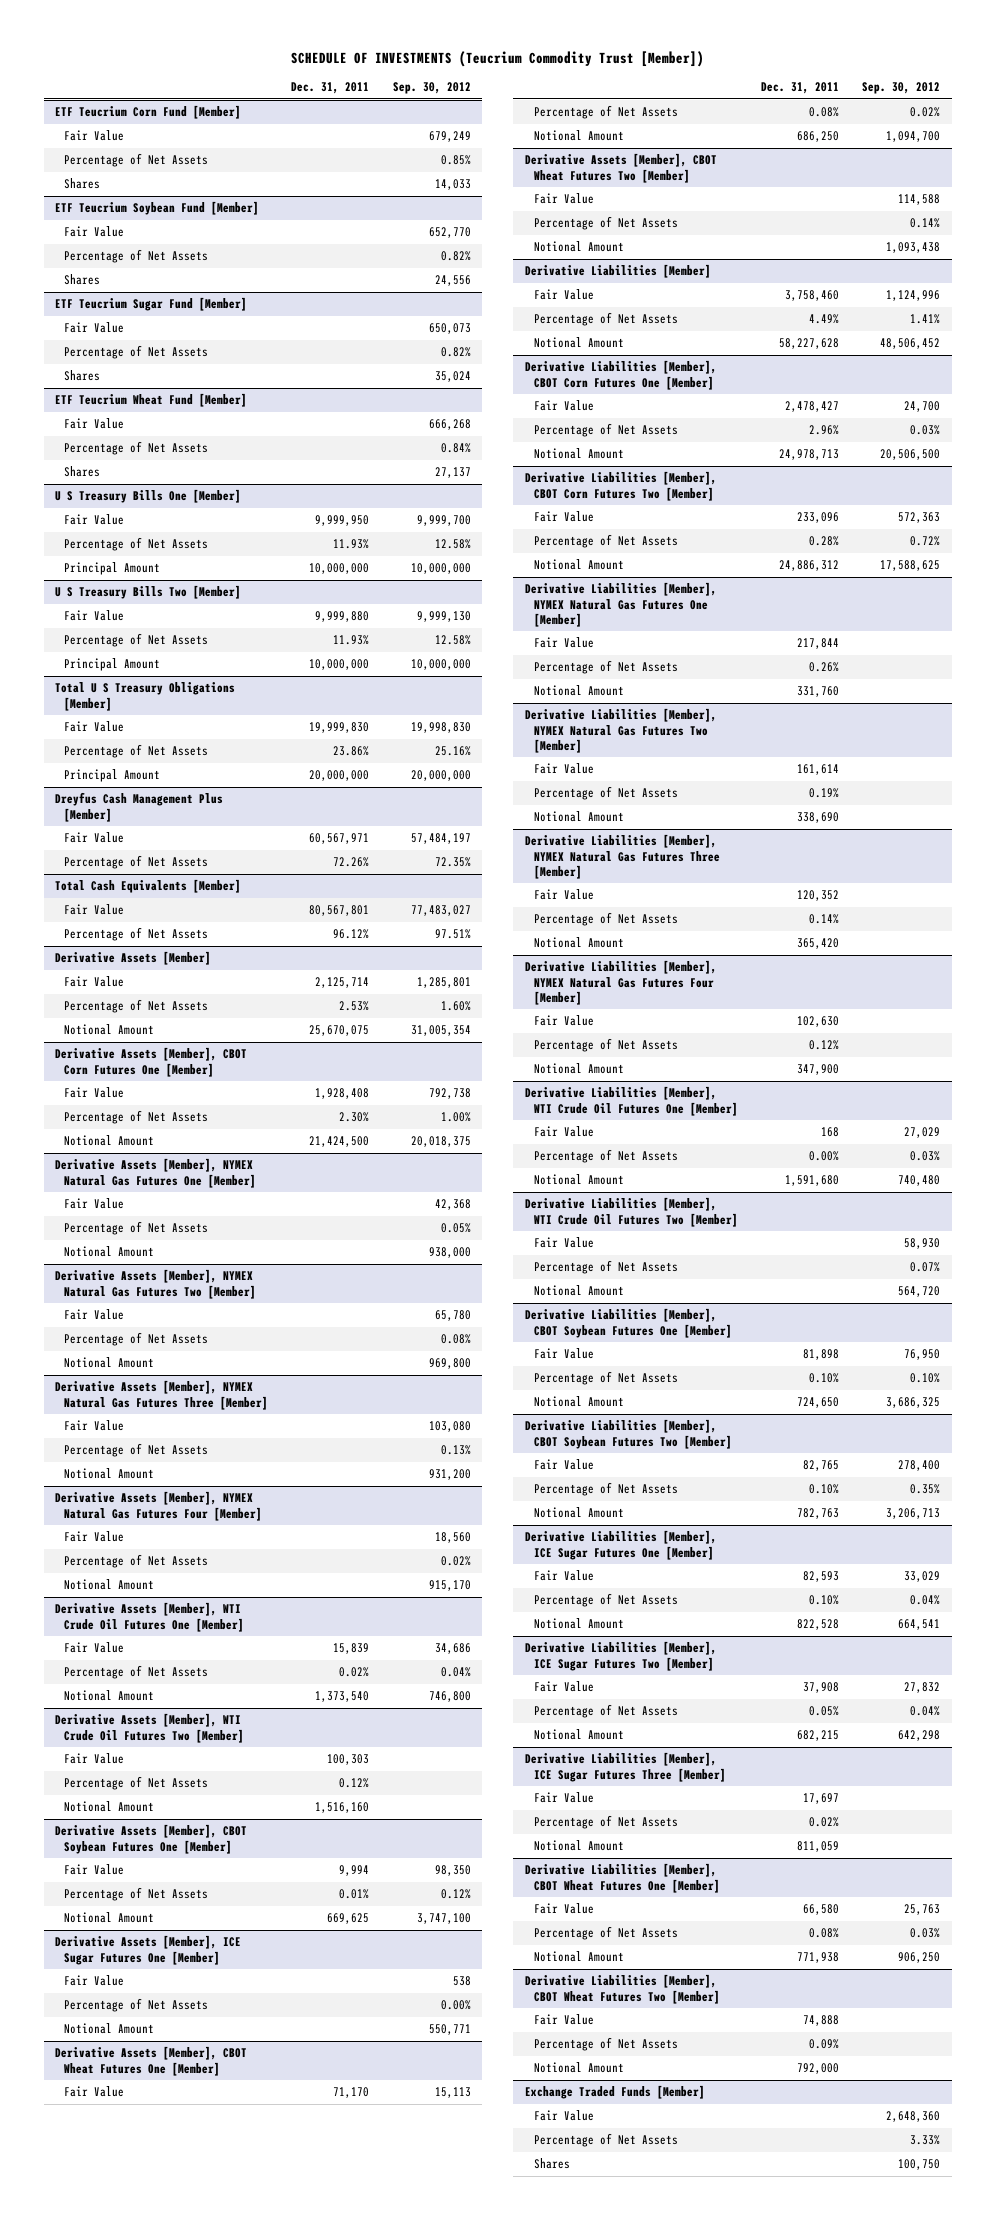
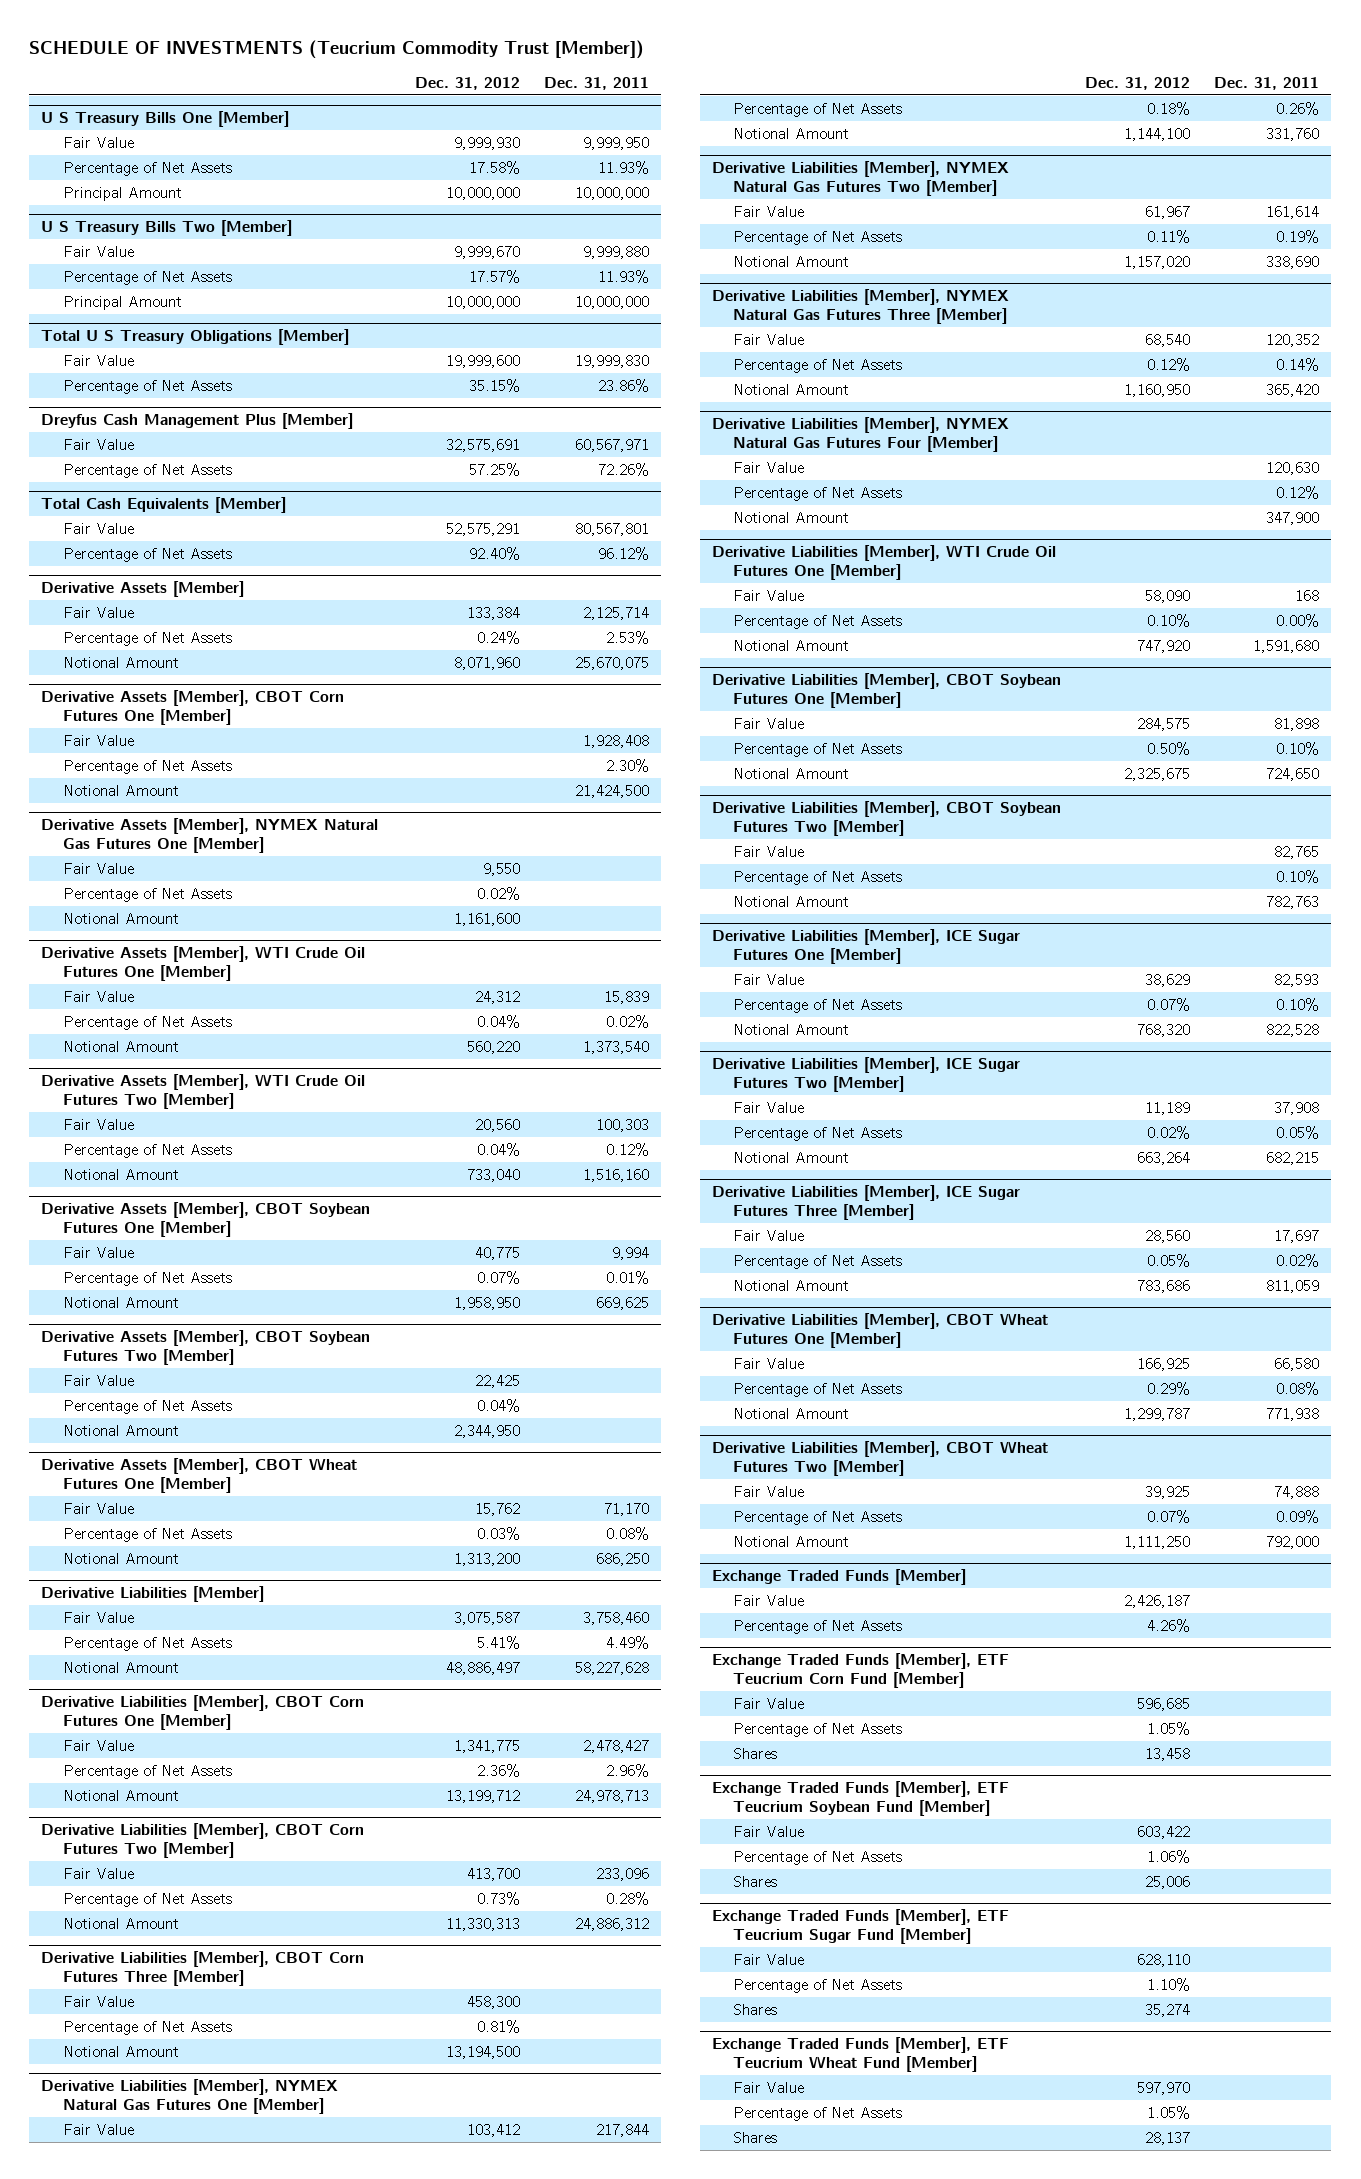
- | Dec. 31, 2011 | Sep. 30, 2012
+ | Dec. 31, 2012 | Dec. 31, 2011
- ETF Teucrium Corn Fund [Member]
- Fair Value | | 679,249
- Percentage of Net Assets | | 0.85%
- Shares | | 14,033
- ETF Teucrium Soybean Fund [Member]
- Fair Value | | 652,770
- Percentage of Net Assets | | 0.82%
- Shares | | 24,556
- ETF Teucrium Sugar Fund [Member]
- Fair Value | | 650,073
- Percentage of Net Assets | | 0.82%
- Shares | | 35,024
- ETF Teucrium Wheat Fund [Member]
- Fair Value | | 666,268
- Percentage of Net Assets | | 0.84%
- Shares | | 27,137
@ Total U S Treasury Obligations [Member]
- Principal Amount | 20,000,000 | 20,000,000
- Derivative Assets [Member], NYMEX Natural Gas Futures Two [Member]
- Fair Value | | 65,780
- Percentage of Net Assets | | 0.08%
- Notional Amount | | 969,800
- Derivative Assets [Member], NYMEX Natural Gas Futures Three [Member]
- Fair Value | | 103,080
- Percentage of Net Assets | | 0.13%
- Notional Amount | | 931,200
- Derivative Assets [Member], NYMEX Natural Gas Futures Four [Member]
- Fair Value | | 18,560
- Percentage of Net Assets | | 0.02%
- Notional Amount | | 915,170
- Derivative Assets [Member], ICE Sugar Futures One [Member]
+ Derivative Assets [Member], CBOT Soybean Futures Two [Member]
- Derivative Assets [Member], CBOT Wheat Futures Two [Member]
- Fair Value | | 114,588
- Percentage of Net Assets | | 0.14%
- Notional Amount | | 1,093,438
+ Derivative Liabilities [Member], CBOT Corn Futures Three [Member]
+ Fair Value | 458,300 |
+ Percentage of Net Assets | 0.81% |
+ Notional Amount | 13,194,500 |
@ Derivative Liabilities [Member], NYMEX Natural Gas Futures Four [Member]
- Fair Value | 102,630 |
+ Fair Value | | 120,630
- Derivative Liabilities [Member], WTI Crude Oil Futures Two [Member]
- Fair Value | | 58,930
- Percentage of Net Assets | | 0.07%
- Notional Amount | | 564,720
+ Exchange Traded Funds [Member], ETF Teucrium Corn Fund [Member]
+ Fair Value | 596,685 |
+ Percentage of Net Assets | 1.05% |
+ Exchange Traded Funds [Member], ETF Teucrium Soybean Fund [Member]
+ Fair Value | 603,422 |
+ Percentage of Net Assets | 1.06% |
+ Shares | 25,006 |
+ Exchange Traded Funds [Member], ETF Teucrium Sugar Fund [Member]
+ Fair Value | 628,110 |
+ Percentage of Net Assets | 1.10% |
+ Shares | 35,274 |
+ Exchange Traded Funds [Member], ETF Teucrium Wheat Fund [Member]
+ Fair Value | 597,970 |
+ Percentage of Net Assets | 1.05% |
+ Shares | 28,137 |

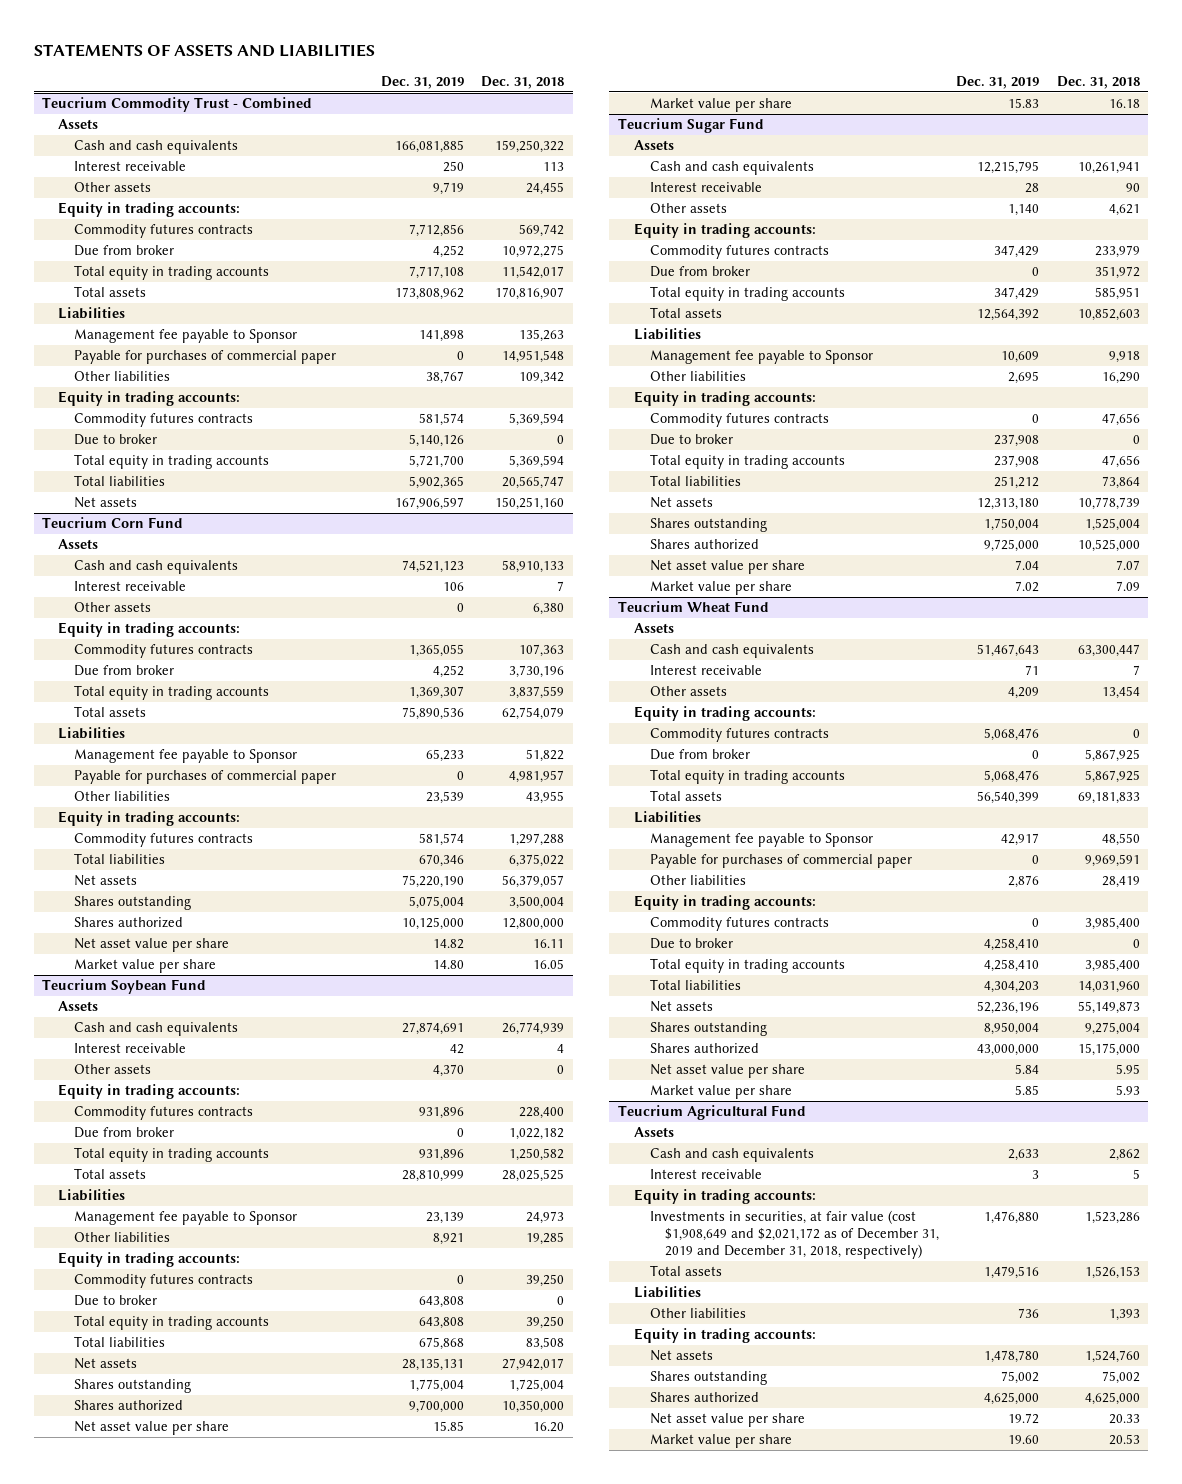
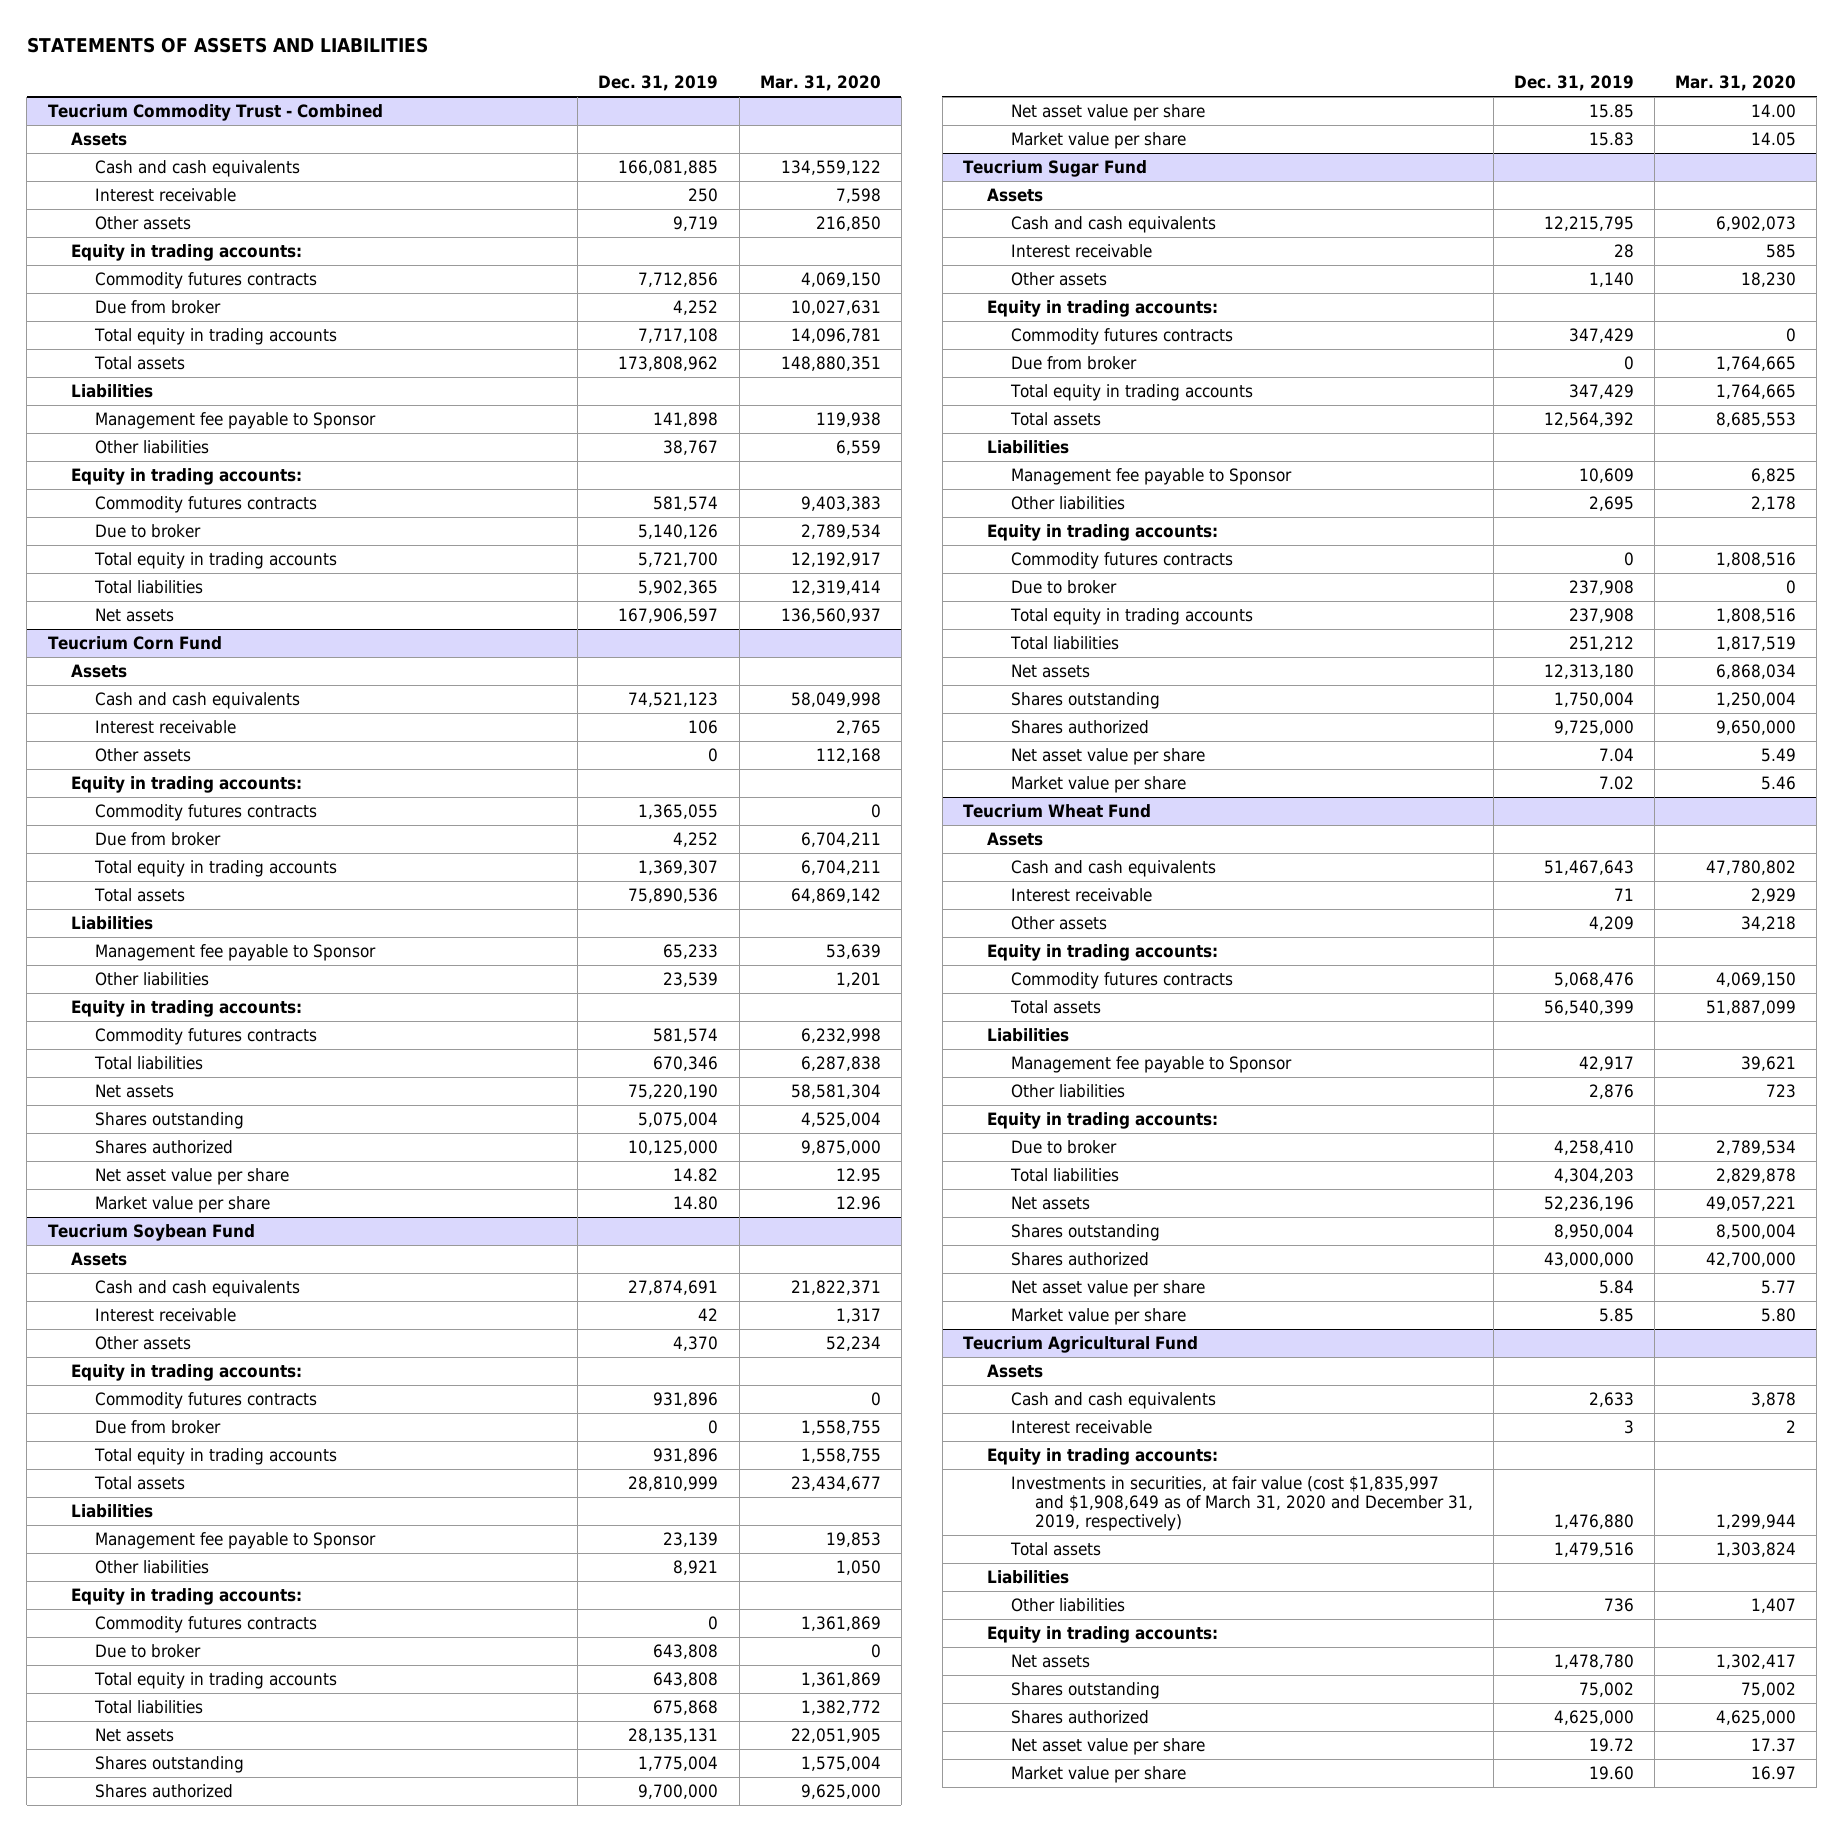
- | Dec. 31, 2019 | Dec. 31, 2018
+ | Dec. 31, 2019 | Mar. 31, 2020
@ Teucrium Commodity Trust - Combined
- Payable for purchases of commercial paper | 0 | 14,951,548
@ Teucrium Corn Fund
- Payable for purchases of commercial paper | 0 | 4,981,957
@ Teucrium Wheat Fund
- Due from broker | 0 | 5,867,925
- Total equity in trading accounts | 5,068,476 | 5,867,925
- Payable for purchases of commercial paper | 0 | 9,969,591
- Commodity futures contracts | 0 | 3,985,400
- Total equity in trading accounts | 4,258,410 | 3,985,400
@ Teucrium Agricultural Fund
- Investments in securities, at fair value (cost $1,908,649 and $2,021,172 as of December 31, 2019 and December 31, 2018, respectively) | 1,476,880 | 1,523,286
+ Investments in securities, at fair value (cost $1,835,997 and $1,908,649 as of March 31, 2020 and December 31, 2019, respectively) | 1,476,880 | 1,299,944

